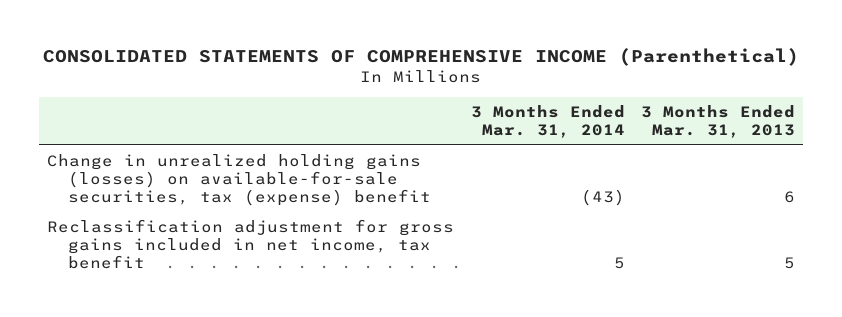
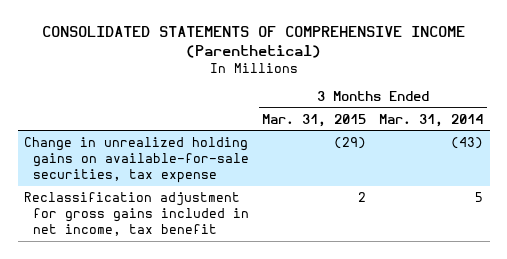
- | 3 Months Ended Mar. 31, 2014 | 3 Months Ended Mar. 31, 2013
+ | 3 Months Ended Mar. 31, 2015 | 3 Months Ended Mar. 31, 2014
- Change in unrealized holding gains (losses) on available-for-sale securities, tax (expense) benefit | (43) | 6
+ Change in unrealized holding gains on available-for-sale securities, tax expense | (29) | (43)

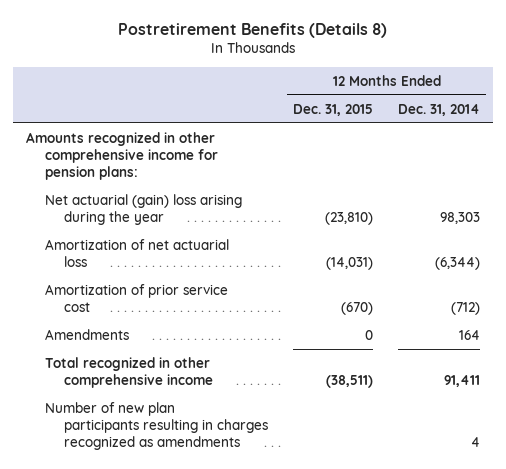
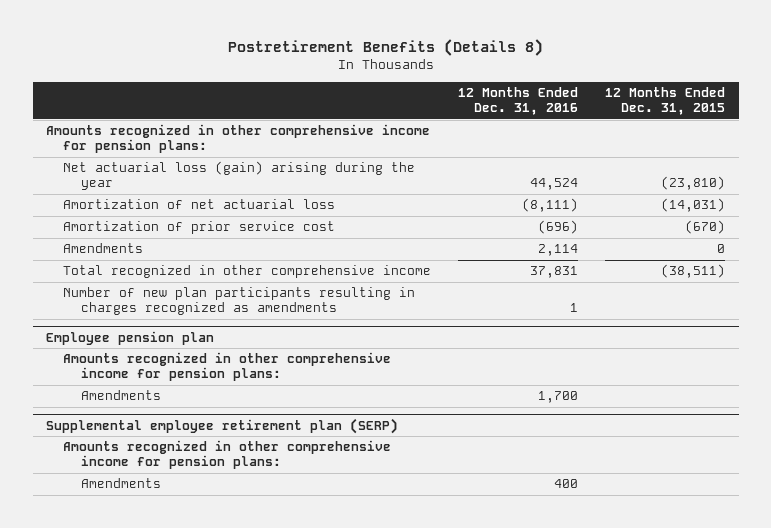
- | 12 Months Ended Dec. 31, 2015 | 12 Months Ended Dec. 31, 2014
+ | 12 Months Ended Dec. 31, 2016 | 12 Months Ended Dec. 31, 2015
- Net actuarial (gain) loss arising during the year | (23,810) | 98,303
+ Net actuarial loss (gain) arising during the year | 44,524 | (23,810)
+ Employee pension plan
+ Amounts recognized in other comprehensive income for pension plans:
+ Amendments | 1,700 |
+ Supplemental employee retirement plan (SERP)
+ Amounts recognized in other comprehensive income for pension plans:
+ Amendments | 400 |

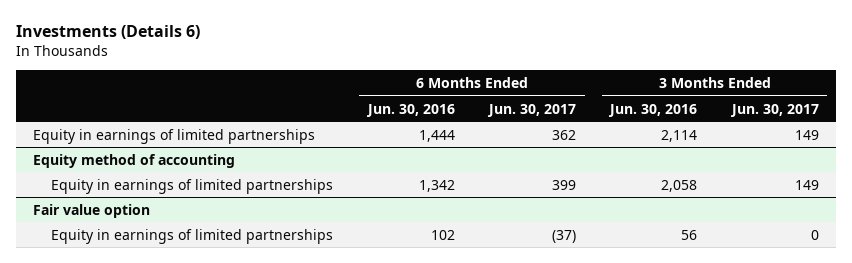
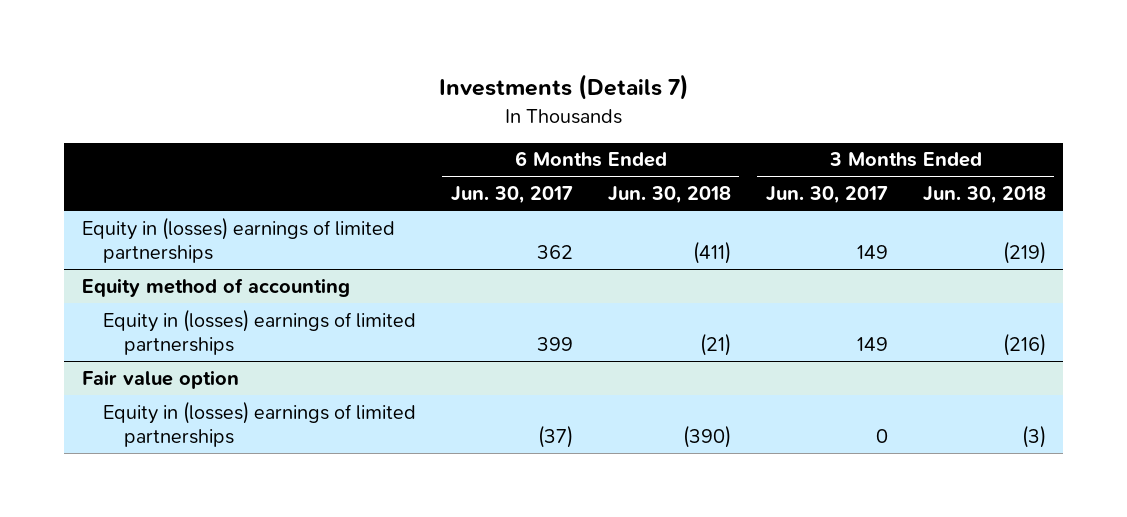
- Investments (Details 6)
+ Investments (Details 7)
- | 6 Months Ended Jun. 30, 2016 | 6 Months Ended Jun. 30, 2017 | 3 Months Ended Jun. 30, 2016 | 3 Months Ended Jun. 30, 2017
+ | 6 Months Ended Jun. 30, 2017 | 6 Months Ended Jun. 30, 2018 | 3 Months Ended Jun. 30, 2017 | 3 Months Ended Jun. 30, 2018
- Equity in earnings of limited partnerships | 1,444 | 362 | 2,114 | 149
+ Equity in (losses) earnings of limited partnerships | 362 | (411) | 149 | (219)
@ Equity method of accounting
- Equity in earnings of limited partnerships | 1,342 | 399 | 2,058 | 149
+ Equity in (losses) earnings of limited partnerships | 399 | (21) | 149 | (216)
@ Fair value option
- Equity in earnings of limited partnerships | 102 | (37) | 56 | 0
+ Equity in (losses) earnings of limited partnerships | (37) | (390) | 0 | (3)

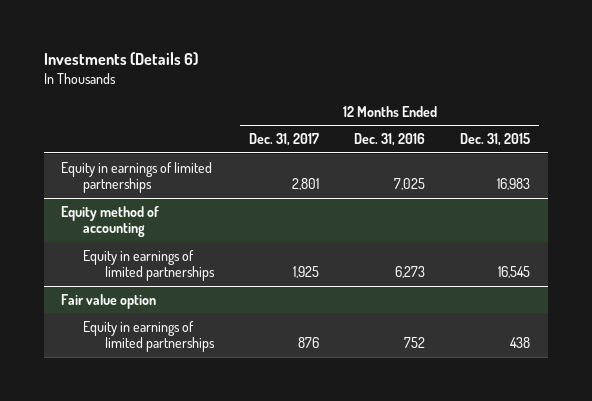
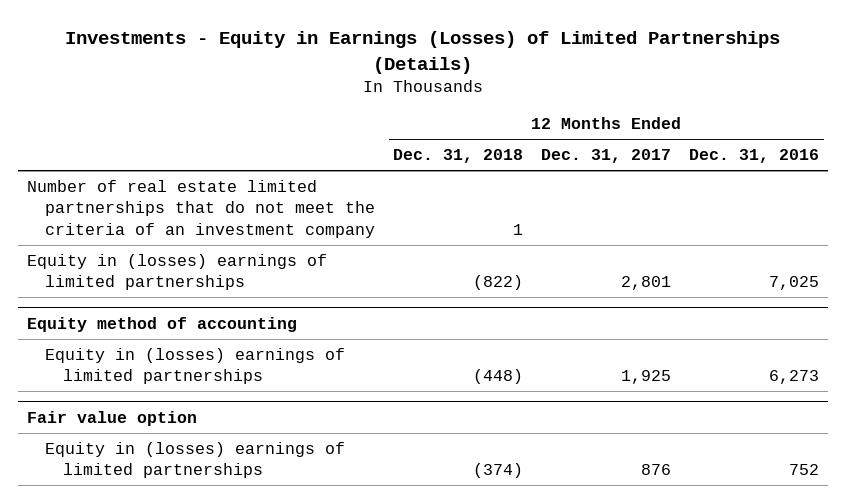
- Investments (Details 6)
+ Investments - Equity in Earnings (Losses) of Limited Partnerships (Details)
- | 12 Months Ended Dec. 31, 2017 | 12 Months Ended Dec. 31, 2016 | 12 Months Ended Dec. 31, 2015
+ | 12 Months Ended Dec. 31, 2018 | 12 Months Ended Dec. 31, 2017 | 12 Months Ended Dec. 31, 2016
- Equity in earnings of limited partnerships | 2,801 | 7,025 | 16,983
+ Number of real estate limited partnerships that do not meet the criteria of an investment company | 1 | |
+ Equity in (losses) earnings of limited partnerships | (822) | 2,801 | 7,025
@ Equity method of accounting
- Equity in earnings of limited partnerships | 1,925 | 6,273 | 16,545
+ Equity in (losses) earnings of limited partnerships | (448) | 1,925 | 6,273
@ Fair value option
- Equity in earnings of limited partnerships | 876 | 752 | 438
+ Equity in (losses) earnings of limited partnerships | (374) | 876 | 752

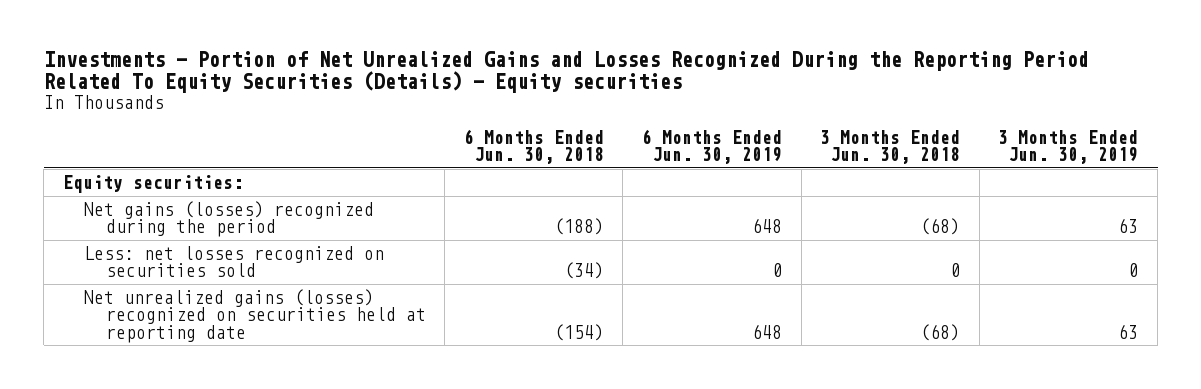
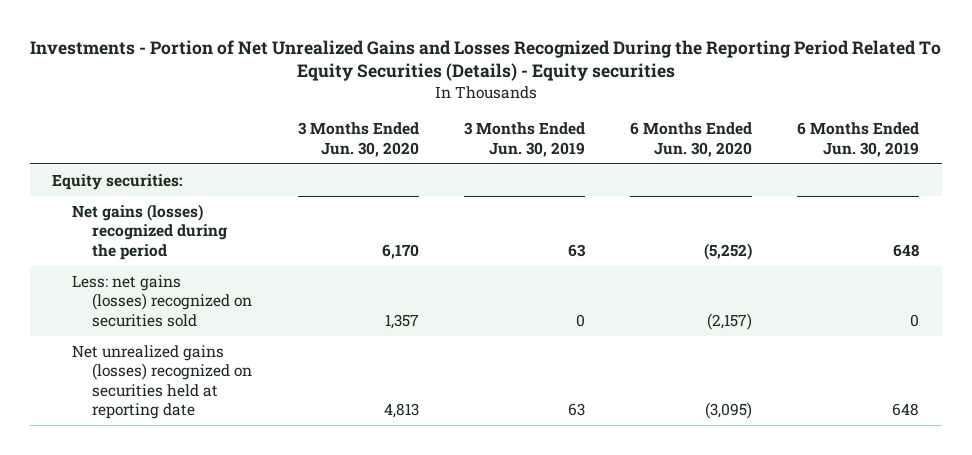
- | 6 Months Ended Jun. 30, 2018 | 6 Months Ended Jun. 30, 2019 | 3 Months Ended Jun. 30, 2018 | 3 Months Ended Jun. 30, 2019
+ | 3 Months Ended Jun. 30, 2020 | 3 Months Ended Jun. 30, 2019 | 6 Months Ended Jun. 30, 2020 | 6 Months Ended Jun. 30, 2019
- Less: net losses recognized on securities sold | (34) | 0 | 0 | 0
+ Less: net gains (losses) recognized on securities sold | 1,357 | 0 | (2,157) | 0

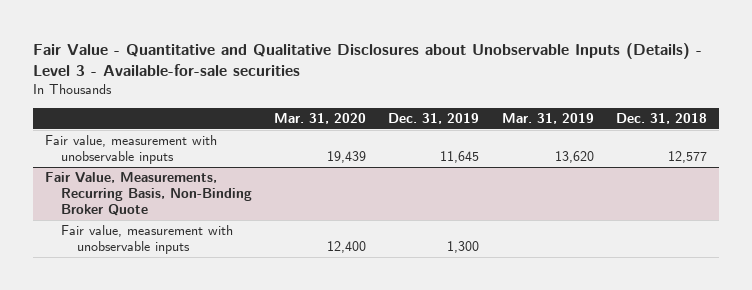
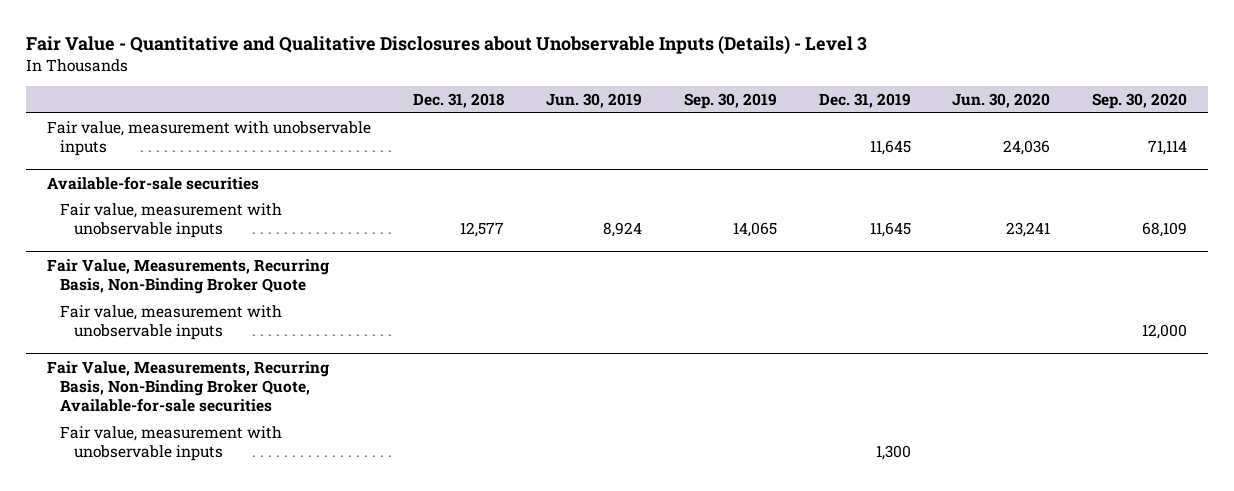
- Fair Value - Quantitative and Qualitative Disclosures about Unobservable Inputs (Details) - Level 3 - Available-for-sale securities
+ Fair Value - Quantitative and Qualitative Disclosures about Unobservable Inputs (Details) - Level 3
- | Mar. 31, 2020 | Dec. 31, 2019 | Mar. 31, 2019 | Dec. 31, 2018
+ | Dec. 31, 2018 | Jun. 30, 2019 | Sep. 30, 2019 | Dec. 31, 2019 | Jun. 30, 2020 | Sep. 30, 2020
+ Fair value, measurement with unobservable inputs | | | | 11,645 | 24,036 | 71,114
+ Available-for-sale securities
@ Fair Value, Measurements, Recurring Basis, Non-Binding Broker Quote
+ Fair value, measurement with unobservable inputs | | | | | | 12,000
+ Fair Value, Measurements, Recurring Basis, Non-Binding Broker Quote, Available-for-sale securities

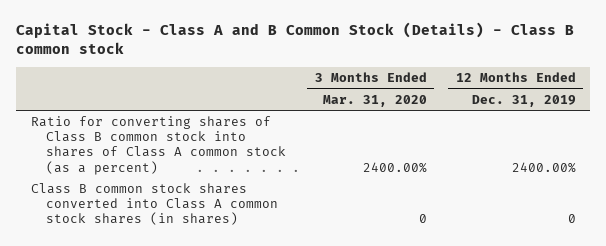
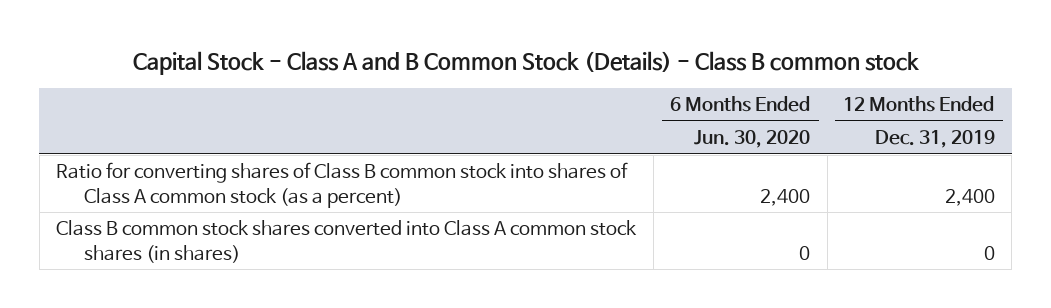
- | 3 Months Ended Mar. 31, 2020 | 12 Months Ended Dec. 31, 2019
+ | 6 Months Ended Jun. 30, 2020 | 12 Months Ended Dec. 31, 2019
- Ratio for converting shares of Class B common stock into shares of Class A common stock (as a percent) | 2400.00% | 2400.00%
+ Ratio for converting shares of Class B common stock into shares of Class A common stock (as a percent) | 2,400 | 2,400

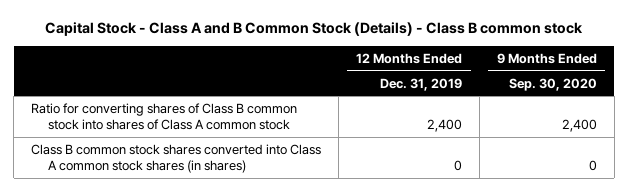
- | 6 Months Ended Jun. 30, 2020 | 12 Months Ended Dec. 31, 2019
+ | 12 Months Ended Dec. 31, 2019 | 9 Months Ended Sep. 30, 2020
- Ratio for converting shares of Class B common stock into shares of Class A common stock (as a percent) | 2,400 | 2,400
+ Ratio for converting shares of Class B common stock into shares of Class A common stock | 2,400 | 2,400

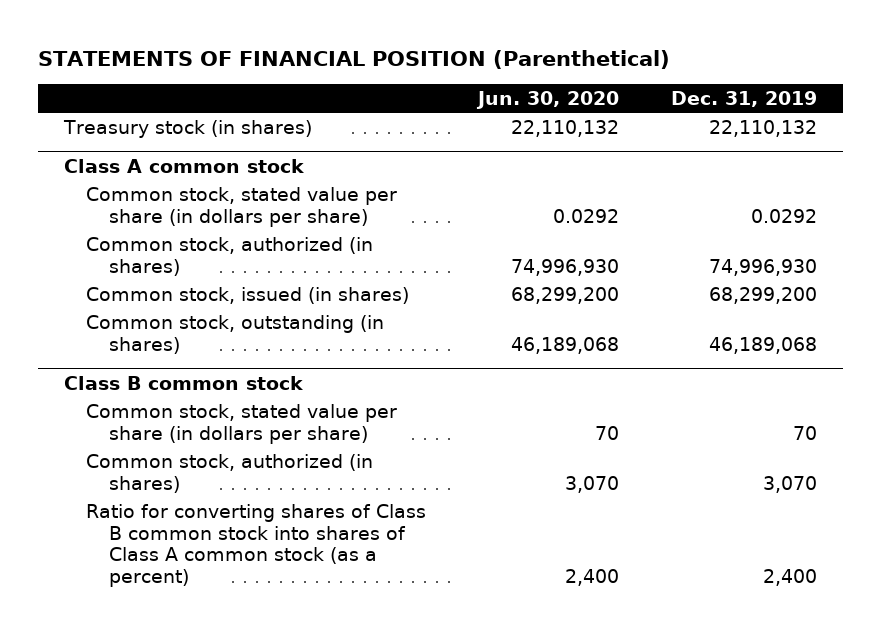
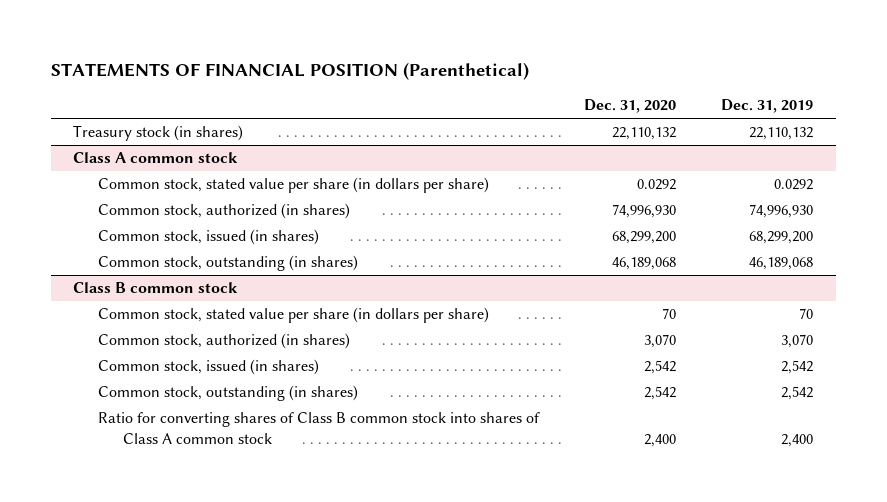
- | Jun. 30, 2020 | Dec. 31, 2019
+ | Dec. 31, 2020 | Dec. 31, 2019
@ Class B common stock
- Ratio for converting shares of Class B common stock into shares of Class A common stock (as a percent) | 2,400 | 2,400
+ Common stock, issued (in shares) | 2,542 | 2,542
+ Common stock, outstanding (in shares) | 2,542 | 2,542
+ Ratio for converting shares of Class B common stock into shares of Class A common stock | 2,400 | 2,400

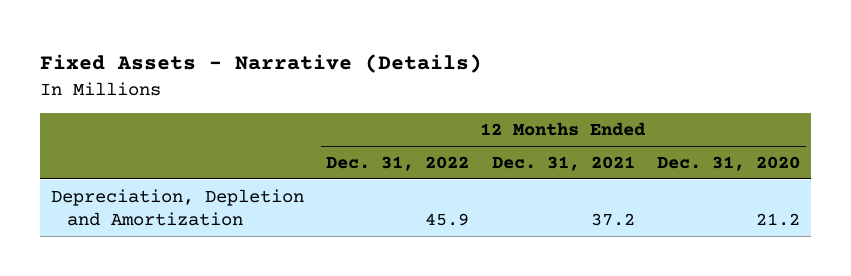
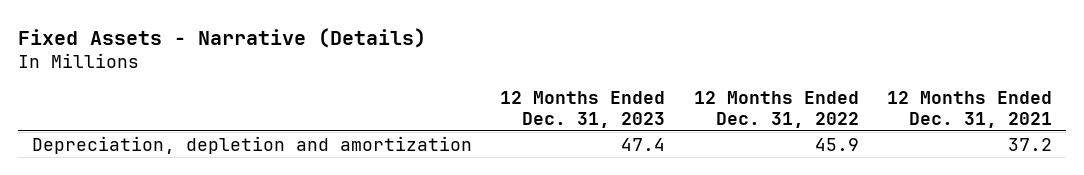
- | 12 Months Ended Dec. 31, 2022 | 12 Months Ended Dec. 31, 2021 | 12 Months Ended Dec. 31, 2020
+ | 12 Months Ended Dec. 31, 2023 | 12 Months Ended Dec. 31, 2022 | 12 Months Ended Dec. 31, 2021
- Depreciation, Depletion and Amortization | 45.9 | 37.2 | 21.2
+ Depreciation, depletion and amortization | 47.4 | 45.9 | 37.2

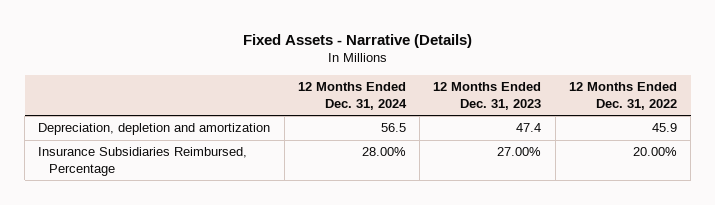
- | 12 Months Ended Dec. 31, 2023 | 12 Months Ended Dec. 31, 2022 | 12 Months Ended Dec. 31, 2021
+ | 12 Months Ended Dec. 31, 2024 | 12 Months Ended Dec. 31, 2023 | 12 Months Ended Dec. 31, 2022
+ Insurance Subsidiaries Reimbursed, Percentage | 28.00% | 27.00% | 20.00%

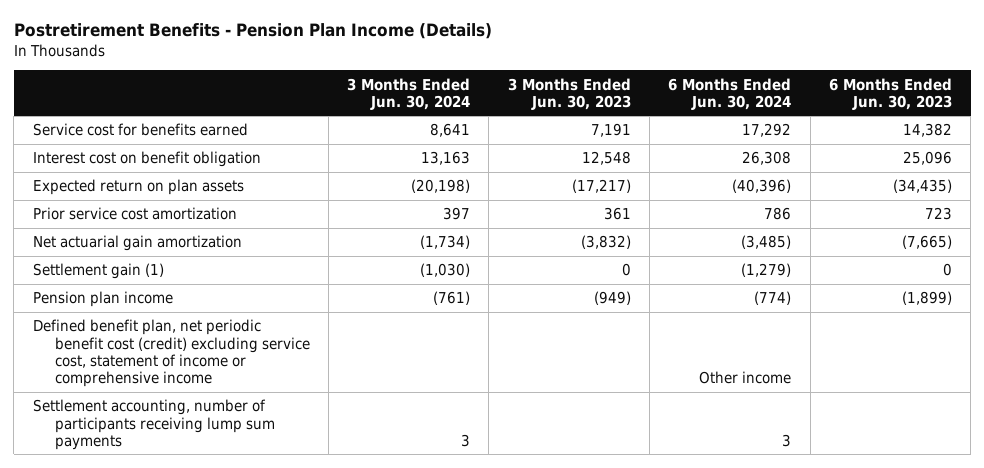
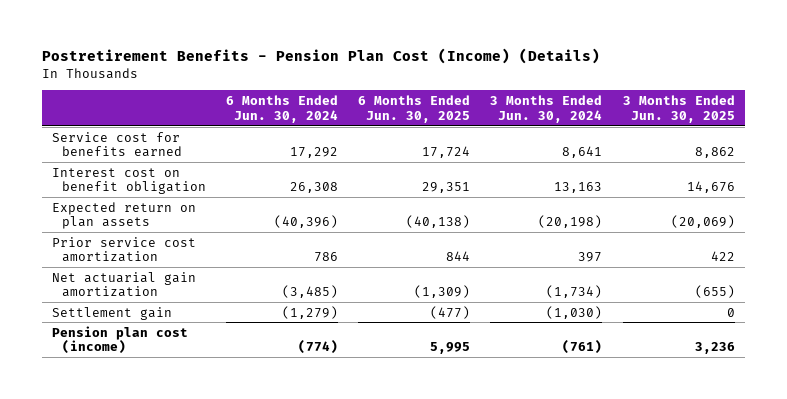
- Postretirement Benefits - Pension Plan Income (Details)
+ Postretirement Benefits - Pension Plan Cost (Income) (Details)
- | 3 Months Ended Jun. 30, 2024 | 3 Months Ended Jun. 30, 2023 | 6 Months Ended Jun. 30, 2024 | 6 Months Ended Jun. 30, 2023
+ | 6 Months Ended Jun. 30, 2024 | 6 Months Ended Jun. 30, 2025 | 3 Months Ended Jun. 30, 2024 | 3 Months Ended Jun. 30, 2025
- Settlement gain (1) | (1,030) | 0 | (1,279) | 0
- Pension plan income | (761) | (949) | (774) | (1,899)
- Defined benefit plan, net periodic benefit cost (credit) excluding service cost, statement of income or comprehensive income | | | Other income |
- Settlement accounting, number of participants receiving lump sum payments | 3 | | 3 |
+ Settlement gain | (1,279) | (477) | (1,030) | 0
+ Pension plan cost (income) | (774) | 5,995 | (761) | 3,236

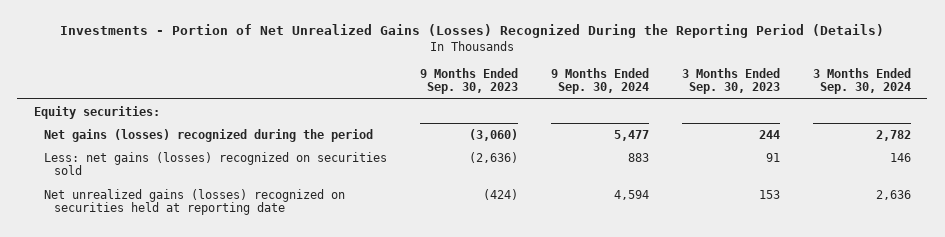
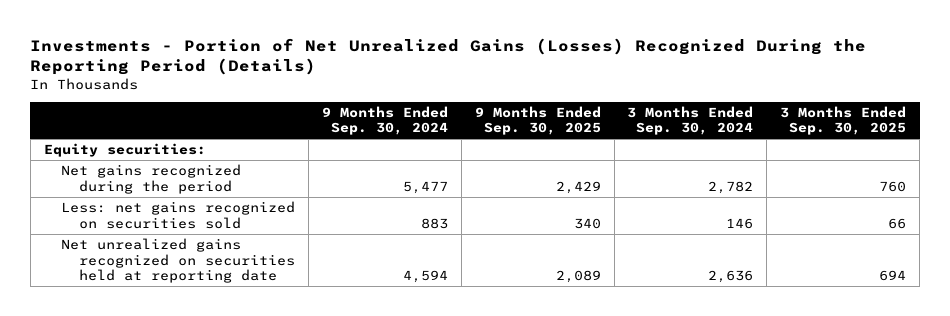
- | 9 Months Ended Sep. 30, 2023 | 9 Months Ended Sep. 30, 2024 | 3 Months Ended Sep. 30, 2023 | 3 Months Ended Sep. 30, 2024
+ | 9 Months Ended Sep. 30, 2024 | 9 Months Ended Sep. 30, 2025 | 3 Months Ended Sep. 30, 2024 | 3 Months Ended Sep. 30, 2025
- Net gains (losses) recognized during the period | (3,060) | 5,477 | 244 | 2,782
- Less: net gains (losses) recognized on securities sold | (2,636) | 883 | 91 | 146
- Net unrealized gains (losses) recognized on securities held at reporting date | (424) | 4,594 | 153 | 2,636
+ Net gains recognized during the period | 5,477 | 2,429 | 2,782 | 760
+ Less: net gains recognized on securities sold | 883 | 340 | 146 | 66
+ Net unrealized gains recognized on securities held at reporting date | 4,594 | 2,089 | 2,636 | 694

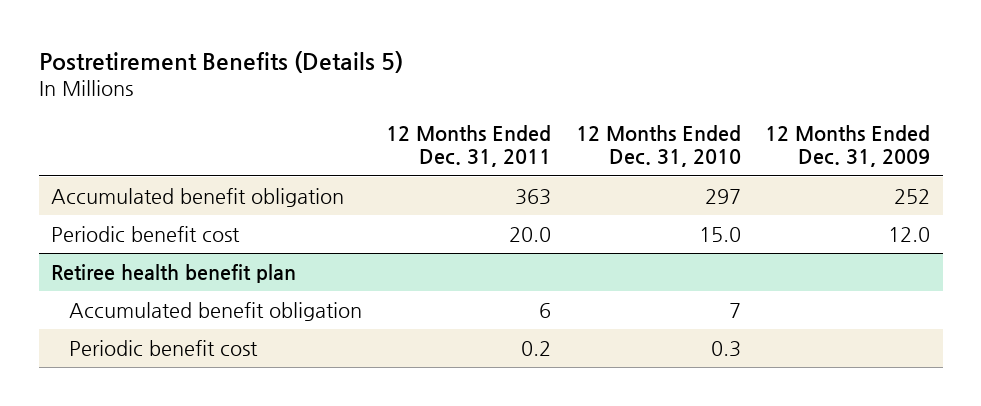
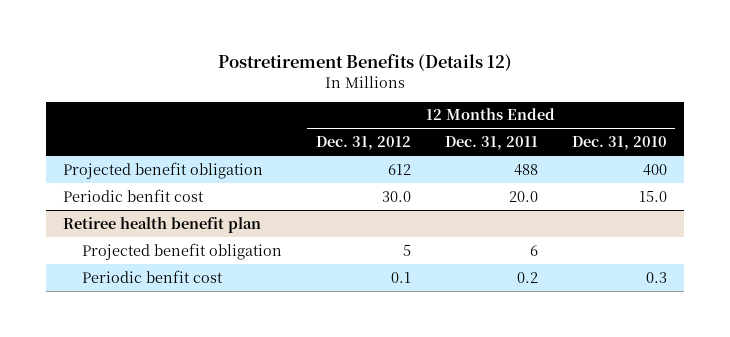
- Postretirement Benefits (Details 5)
+ Postretirement Benefits (Details 12)
- | 12 Months Ended Dec. 31, 2011 | 12 Months Ended Dec. 31, 2010 | 12 Months Ended Dec. 31, 2009
+ | 12 Months Ended Dec. 31, 2012 | 12 Months Ended Dec. 31, 2011 | 12 Months Ended Dec. 31, 2010
- Accumulated benefit obligation | 363 | 297 | 252
- Periodic benefit cost | 20.0 | 15.0 | 12.0
+ Projected benefit obligation | 612 | 488 | 400
+ Periodic benfit cost | 30.0 | 20.0 | 15.0
@ Retiree health benefit plan
- Accumulated benefit obligation | 6 | 7 |
- Periodic benefit cost | 0.2 | 0.3 |
+ Projected benefit obligation | 5 | 6 |
+ Periodic benfit cost | 0.1 | 0.2 | 0.3

